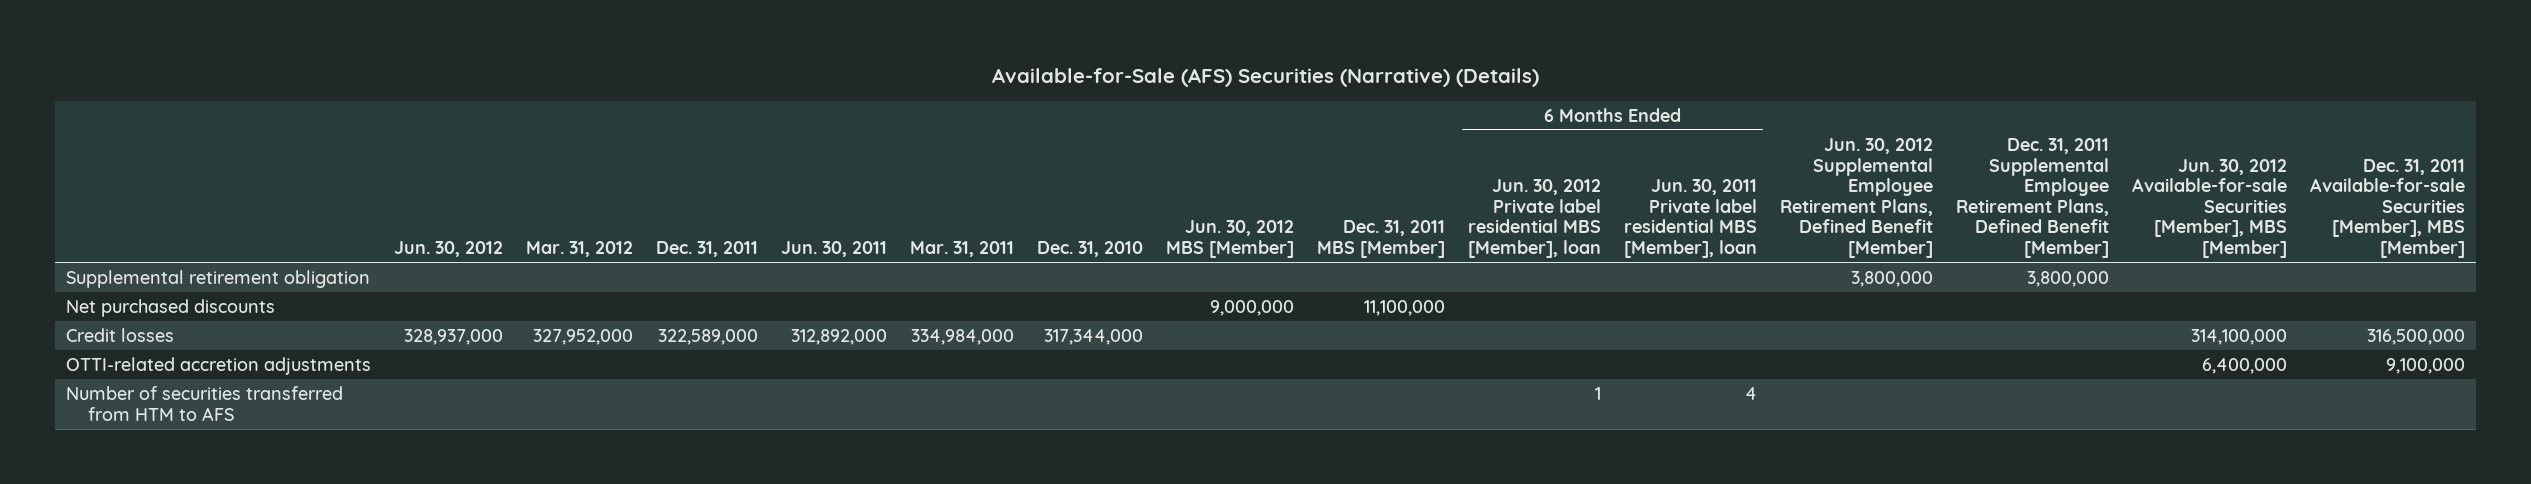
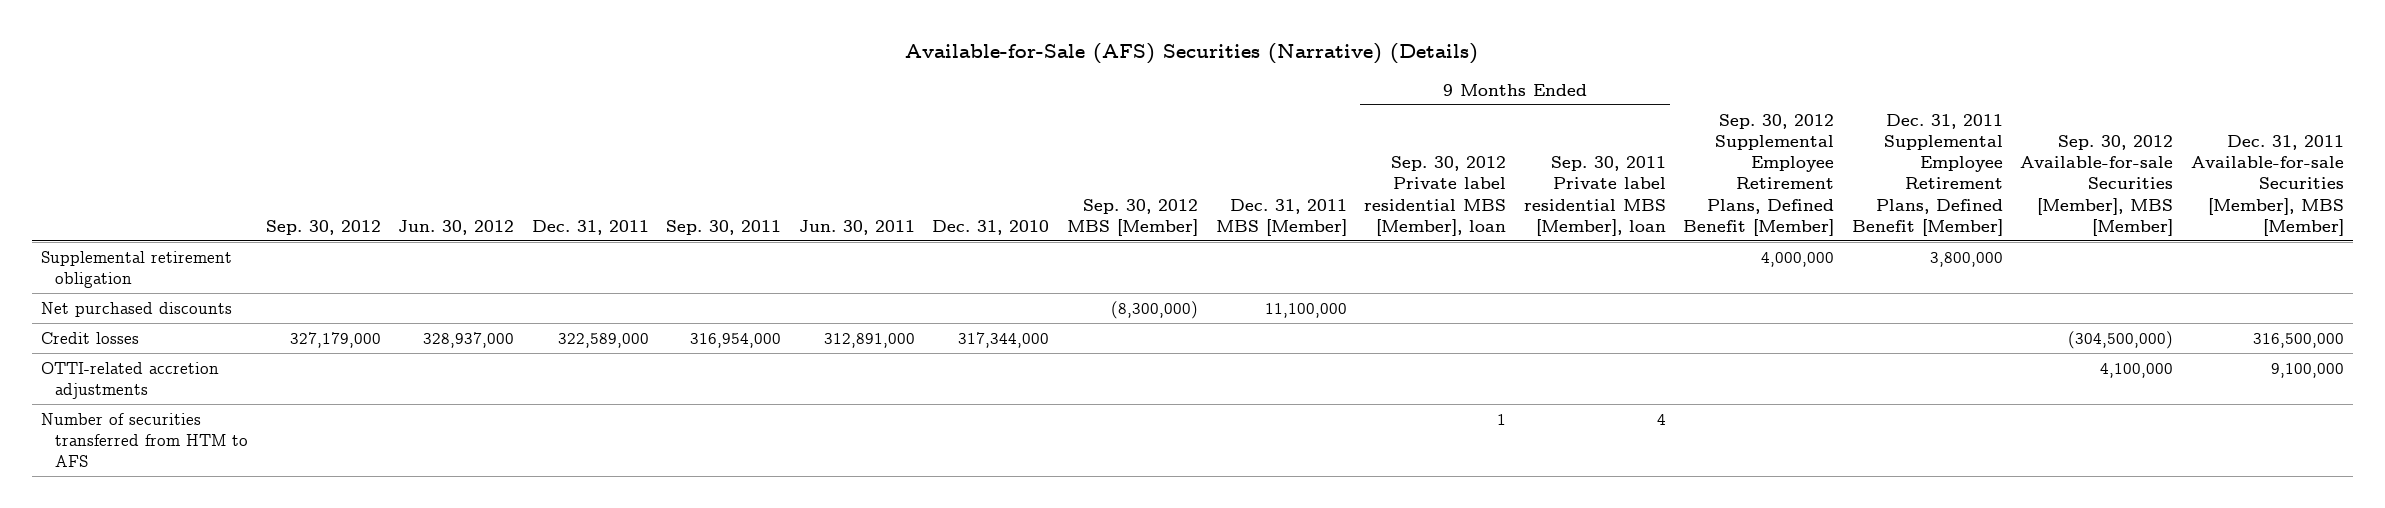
- | Jun. 30, 2012 | Mar. 31, 2012 | Dec. 31, 2011 | Jun. 30, 2011 | Mar. 31, 2011 | Dec. 31, 2010 | Jun. 30, 2012 MBS [Member] | Dec. 31, 2011 MBS [Member] | 6 Months Ended Jun. 30, 2012 Private label residential MBS [Member], loan | 6 Months Ended Jun. 30, 2011 Private label residential MBS [Member], loan | Jun. 30, 2012 Supplemental Employee Retirement Plans, Defined Benefit [Member] | Dec. 31, 2011 Supplemental Employee Retirement Plans, Defined Benefit [Member] | Jun. 30, 2012 Available-for-sale Securities [Member], MBS [Member] | Dec. 31, 2011 Available-for-sale Securities [Member], MBS [Member]
+ | Sep. 30, 2012 | Jun. 30, 2012 | Dec. 31, 2011 | Sep. 30, 2011 | Jun. 30, 2011 | Dec. 31, 2010 | Sep. 30, 2012 MBS [Member] | Dec. 31, 2011 MBS [Member] | 9 Months Ended Sep. 30, 2012 Private label residential MBS [Member], loan | 9 Months Ended Sep. 30, 2011 Private label residential MBS [Member], loan | Sep. 30, 2012 Supplemental Employee Retirement Plans, Defined Benefit [Member] | Dec. 31, 2011 Supplemental Employee Retirement Plans, Defined Benefit [Member] | Sep. 30, 2012 Available-for-sale Securities [Member], MBS [Member] | Dec. 31, 2011 Available-for-sale Securities [Member], MBS [Member]
- Credit losses | 328,937,000 | 327,952,000 | 322,589,000 | 312,892,000 | 334,984,000 | 317,344,000 | | | | | | | 314,100,000 | 316,500,000
+ Credit losses | 327,179,000 | 328,937,000 | 322,589,000 | 316,954,000 | 312,891,000 | 317,344,000 | | | | | | | (304,500,000) | 316,500,000

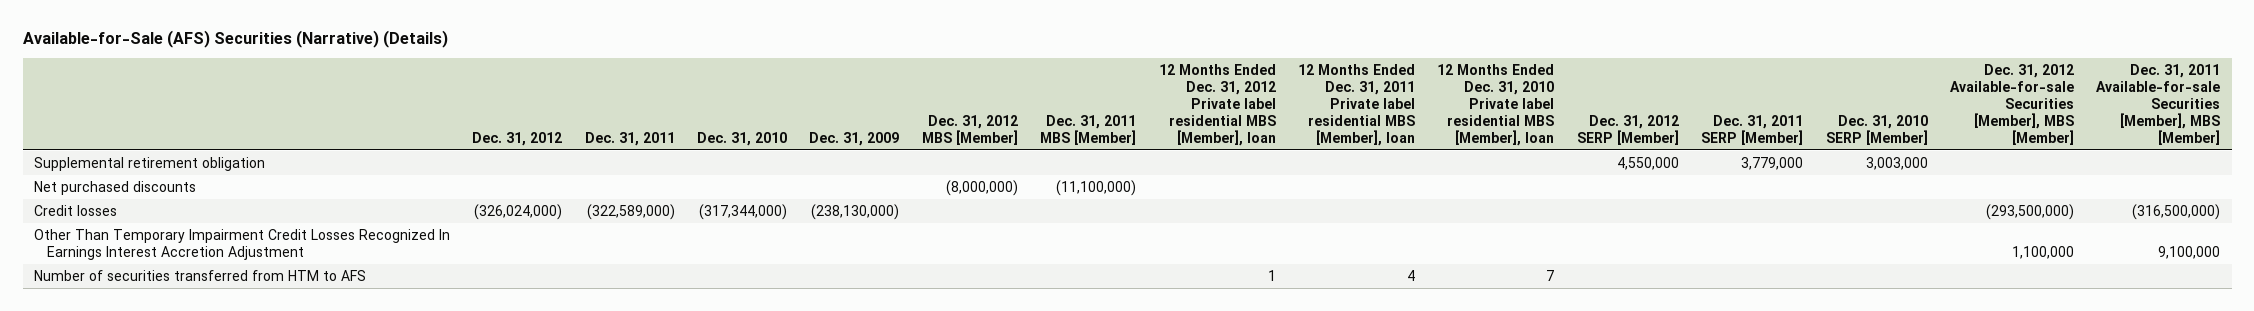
- | Sep. 30, 2012 | Jun. 30, 2012 | Dec. 31, 2011 | Sep. 30, 2011 | Jun. 30, 2011 | Dec. 31, 2010 | Sep. 30, 2012 MBS [Member] | Dec. 31, 2011 MBS [Member] | 9 Months Ended Sep. 30, 2012 Private label residential MBS [Member], loan | 9 Months Ended Sep. 30, 2011 Private label residential MBS [Member], loan | Sep. 30, 2012 Supplemental Employee Retirement Plans, Defined Benefit [Member] | Dec. 31, 2011 Supplemental Employee Retirement Plans, Defined Benefit [Member] | Sep. 30, 2012 Available-for-sale Securities [Member], MBS [Member] | Dec. 31, 2011 Available-for-sale Securities [Member], MBS [Member]
+ | Dec. 31, 2012 | Dec. 31, 2011 | Dec. 31, 2010 | Dec. 31, 2009 | Dec. 31, 2012 MBS [Member] | Dec. 31, 2011 MBS [Member] | 12 Months Ended Dec. 31, 2012 Private label residential MBS [Member], loan | 12 Months Ended Dec. 31, 2011 Private label residential MBS [Member], loan | 12 Months Ended Dec. 31, 2010 Private label residential MBS [Member], loan | Dec. 31, 2012 SERP [Member] | Dec. 31, 2011 SERP [Member] | Dec. 31, 2010 SERP [Member] | Dec. 31, 2012 Available-for-sale Securities [Member], MBS [Member] | Dec. 31, 2011 Available-for-sale Securities [Member], MBS [Member]
- Net purchased discounts | | | | | | | (8,300,000) | 11,100,000 | | | | | |
- Credit losses | 327,179,000 | 328,937,000 | 322,589,000 | 316,954,000 | 312,891,000 | 317,344,000 | | | | | | | (304,500,000) | 316,500,000
- OTTI-related accretion adjustments | | | | | | | | | | | | | 4,100,000 | 9,100,000
+ Net purchased discounts | | | | | (8,000,000) | (11,100,000) | | | | | | | |
+ Credit losses | (326,024,000) | (322,589,000) | (317,344,000) | (238,130,000) | | | | | | | | | (293,500,000) | (316,500,000)
+ Other Than Temporary Impairment Credit Losses Recognized In Earnings Interest Accretion Adjustment | | | | | | | | | | | | | 1,100,000 | 9,100,000

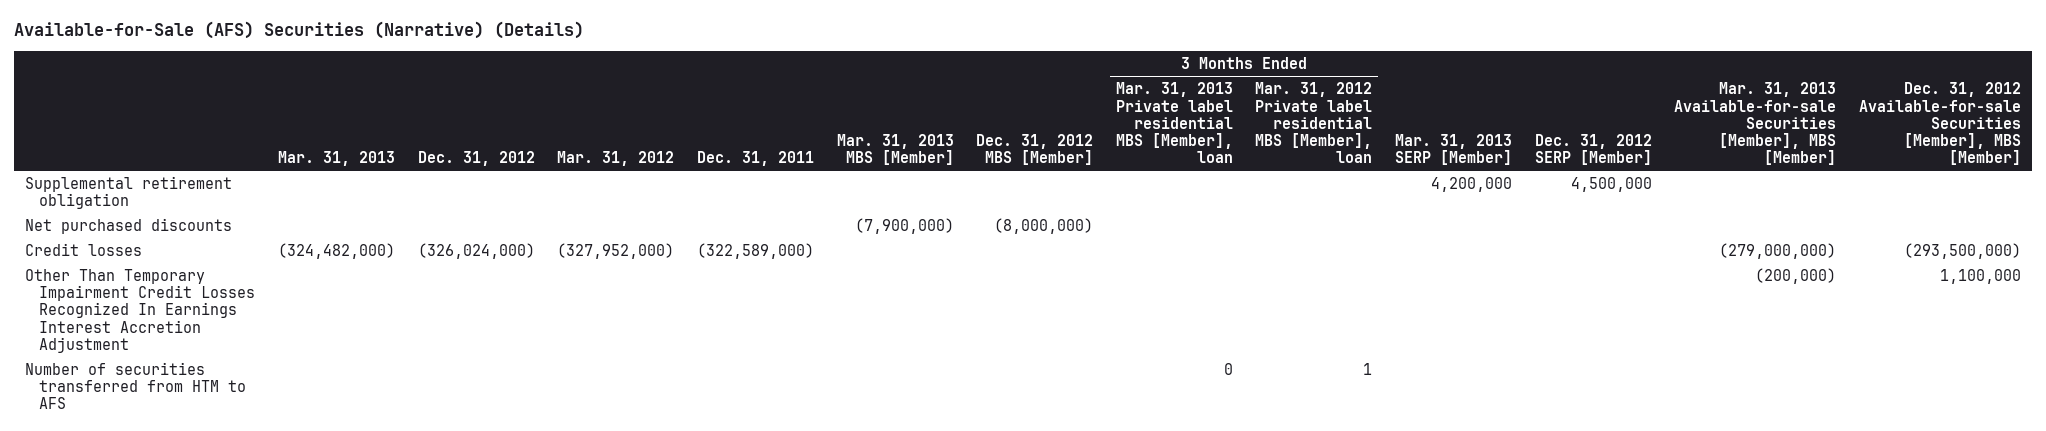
- | Dec. 31, 2012 | Dec. 31, 2011 | Dec. 31, 2010 | Dec. 31, 2009 | Dec. 31, 2012 MBS [Member] | Dec. 31, 2011 MBS [Member] | 12 Months Ended Dec. 31, 2012 Private label residential MBS [Member], loan | 12 Months Ended Dec. 31, 2011 Private label residential MBS [Member], loan | 12 Months Ended Dec. 31, 2010 Private label residential MBS [Member], loan | Dec. 31, 2012 SERP [Member] | Dec. 31, 2011 SERP [Member] | Dec. 31, 2010 SERP [Member] | Dec. 31, 2012 Available-for-sale Securities [Member], MBS [Member] | Dec. 31, 2011 Available-for-sale Securities [Member], MBS [Member]
+ | Mar. 31, 2013 | Dec. 31, 2012 | Mar. 31, 2012 | Dec. 31, 2011 | Mar. 31, 2013 MBS [Member] | Dec. 31, 2012 MBS [Member] | 3 Months Ended Mar. 31, 2013 Private label residential MBS [Member], loan | 3 Months Ended Mar. 31, 2012 Private label residential MBS [Member], loan | Mar. 31, 2013 SERP [Member] | Dec. 31, 2012 SERP [Member] | Mar. 31, 2013 Available-for-sale Securities [Member], MBS [Member] | Dec. 31, 2012 Available-for-sale Securities [Member], MBS [Member]
- Supplemental retirement obligation | | | | | | | | | | 4,550,000 | 3,779,000 | 3,003,000 | |
+ Supplemental retirement obligation | | | | | | | | | 4,200,000 | 4,500,000 | |

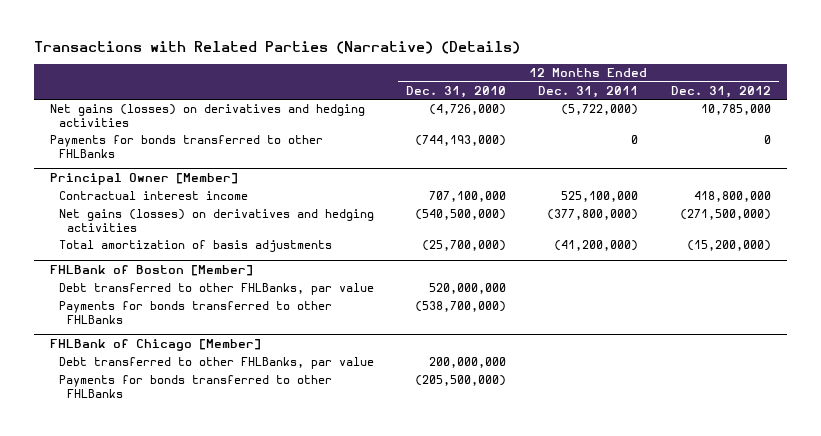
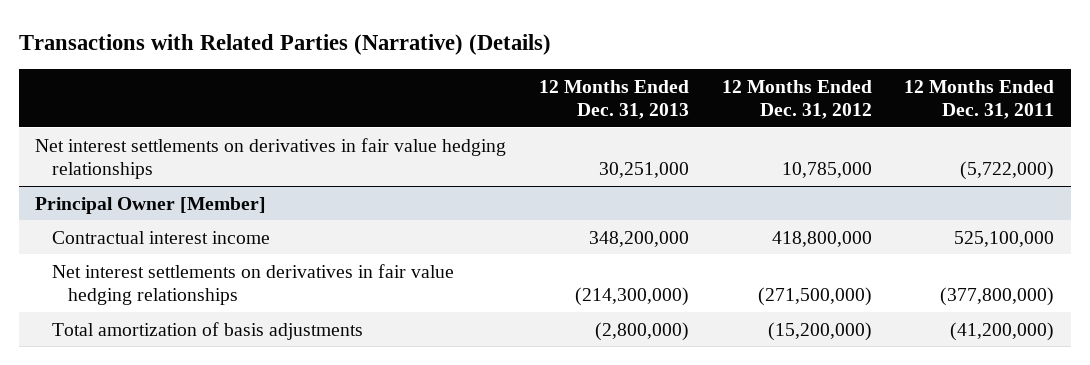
- | 12 Months Ended Dec. 31, 2010 | 12 Months Ended Dec. 31, 2011 | 12 Months Ended Dec. 31, 2012
+ | 12 Months Ended Dec. 31, 2013 | 12 Months Ended Dec. 31, 2012 | 12 Months Ended Dec. 31, 2011
- Net gains (losses) on derivatives and hedging activities | (4,726,000) | (5,722,000) | 10,785,000
- Payments for bonds transferred to other FHLBanks | (744,193,000) | 0 | 0
+ Net interest settlements on derivatives in fair value hedging relationships | 30,251,000 | 10,785,000 | (5,722,000)
@ Principal Owner [Member]
- Net gains (losses) on derivatives and hedging activities | (540,500,000) | (377,800,000) | (271,500,000)
+ Net interest settlements on derivatives in fair value hedging relationships | (214,300,000) | (271,500,000) | (377,800,000)
- FHLBank of Boston [Member]
- Debt transferred to other FHLBanks, par value | 520,000,000 | |
- Payments for bonds transferred to other FHLBanks | (538,700,000) | |
- FHLBank of Chicago [Member]
- Debt transferred to other FHLBanks, par value | 200,000,000 | |
- Payments for bonds transferred to other FHLBanks | (205,500,000) | |

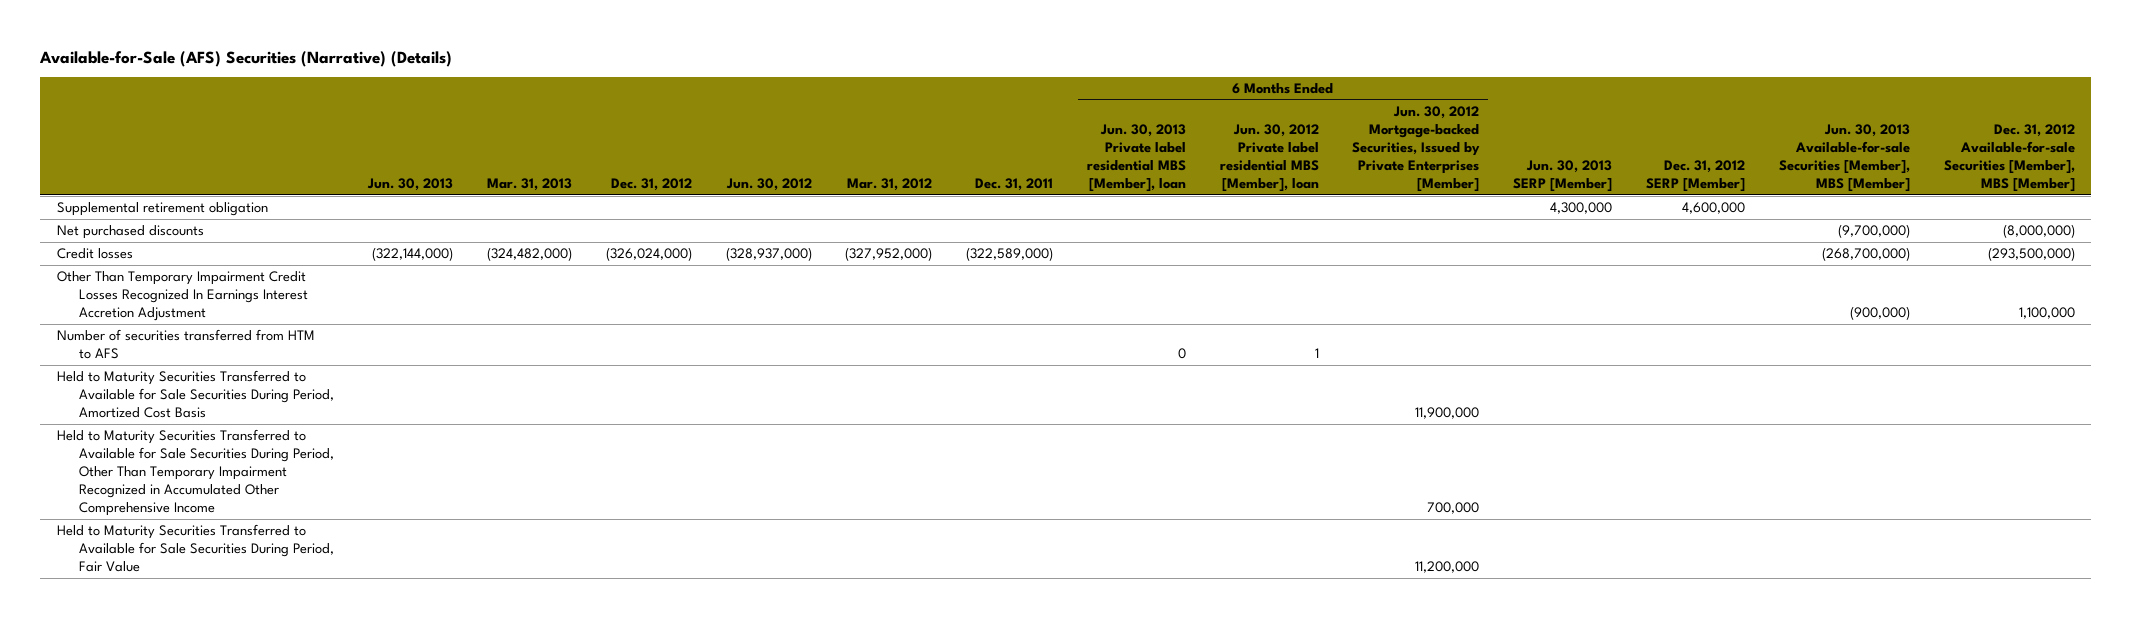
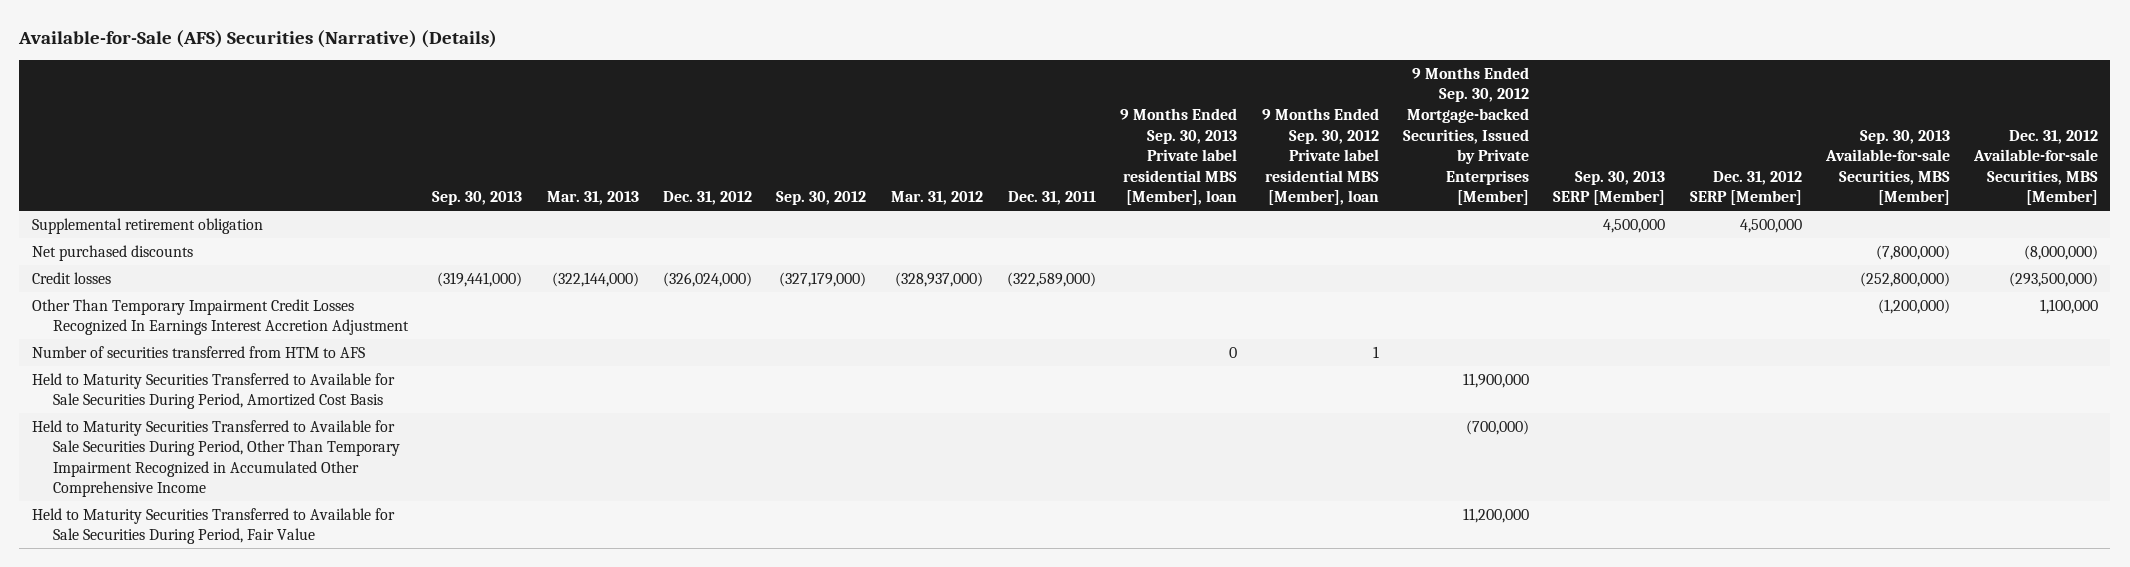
- | Jun. 30, 2013 | Mar. 31, 2013 | Dec. 31, 2012 | Jun. 30, 2012 | Mar. 31, 2012 | Dec. 31, 2011 | 6 Months Ended Jun. 30, 2013 Private label residential MBS [Member], loan | 6 Months Ended Jun. 30, 2012 Private label residential MBS [Member], loan | 6 Months Ended Jun. 30, 2012 Mortgage-backed Securities, Issued by Private Enterprises [Member] | Jun. 30, 2013 SERP [Member] | Dec. 31, 2012 SERP [Member] | Jun. 30, 2013 Available-for-sale Securities [Member], MBS [Member] | Dec. 31, 2012 Available-for-sale Securities [Member], MBS [Member]
+ | Sep. 30, 2013 | Mar. 31, 2013 | Dec. 31, 2012 | Sep. 30, 2012 | Mar. 31, 2012 | Dec. 31, 2011 | 9 Months Ended Sep. 30, 2013 Private label residential MBS [Member], loan | 9 Months Ended Sep. 30, 2012 Private label residential MBS [Member], loan | 9 Months Ended Sep. 30, 2012 Mortgage-backed Securities, Issued by Private Enterprises [Member] | Sep. 30, 2013 SERP [Member] | Dec. 31, 2012 SERP [Member] | Sep. 30, 2013 Available-for-sale Securities, MBS [Member] | Dec. 31, 2012 Available-for-sale Securities, MBS [Member]
- Supplemental retirement obligation | | | | | | | | | | 4,300,000 | 4,600,000 | |
+ Supplemental retirement obligation | | | | | | | | | | 4,500,000 | 4,500,000 | |
- Credit losses | (322,144,000) | (324,482,000) | (326,024,000) | (328,937,000) | (327,952,000) | (322,589,000) | | | | | | (268,700,000) | (293,500,000)
+ Credit losses | (319,441,000) | (322,144,000) | (326,024,000) | (327,179,000) | (328,937,000) | (322,589,000) | | | | | | (252,800,000) | (293,500,000)

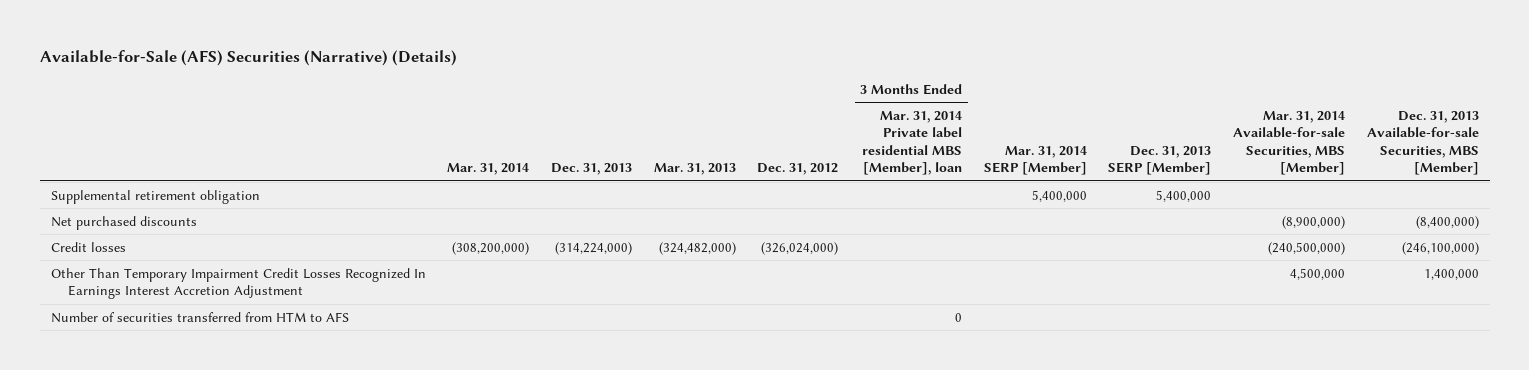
- | Sep. 30, 2013 | Mar. 31, 2013 | Dec. 31, 2012 | Sep. 30, 2012 | Mar. 31, 2012 | Dec. 31, 2011 | 9 Months Ended Sep. 30, 2013 Private label residential MBS [Member], loan | 9 Months Ended Sep. 30, 2012 Private label residential MBS [Member], loan | 9 Months Ended Sep. 30, 2012 Mortgage-backed Securities, Issued by Private Enterprises [Member] | Sep. 30, 2013 SERP [Member] | Dec. 31, 2012 SERP [Member] | Sep. 30, 2013 Available-for-sale Securities, MBS [Member] | Dec. 31, 2012 Available-for-sale Securities, MBS [Member]
+ | Mar. 31, 2014 | Dec. 31, 2013 | Mar. 31, 2013 | Dec. 31, 2012 | 3 Months Ended Mar. 31, 2014 Private label residential MBS [Member], loan | Mar. 31, 2014 SERP [Member] | Dec. 31, 2013 SERP [Member] | Mar. 31, 2014 Available-for-sale Securities, MBS [Member] | Dec. 31, 2013 Available-for-sale Securities, MBS [Member]
- Credit losses | (319,441,000) | (322,144,000) | (326,024,000) | (327,179,000) | (328,937,000) | (322,589,000) | | | | | | (252,800,000) | (293,500,000)
+ Credit losses | (308,200,000) | (314,224,000) | (324,482,000) | (326,024,000) | | | | (240,500,000) | (246,100,000)
- Held to Maturity Securities Transferred to Available for Sale Securities During Period, Amortized Cost Basis | | | | | | | | | 11,900,000 | | | |
- Held to Maturity Securities Transferred to Available for Sale Securities During Period, Other Than Temporary Impairment Recognized in Accumulated Other Comprehensive Income | | | | | | | | | (700,000) | | | |
- Held to Maturity Securities Transferred to Available for Sale Securities During Period, Fair Value | | | | | | | | | 11,200,000 | | | |

